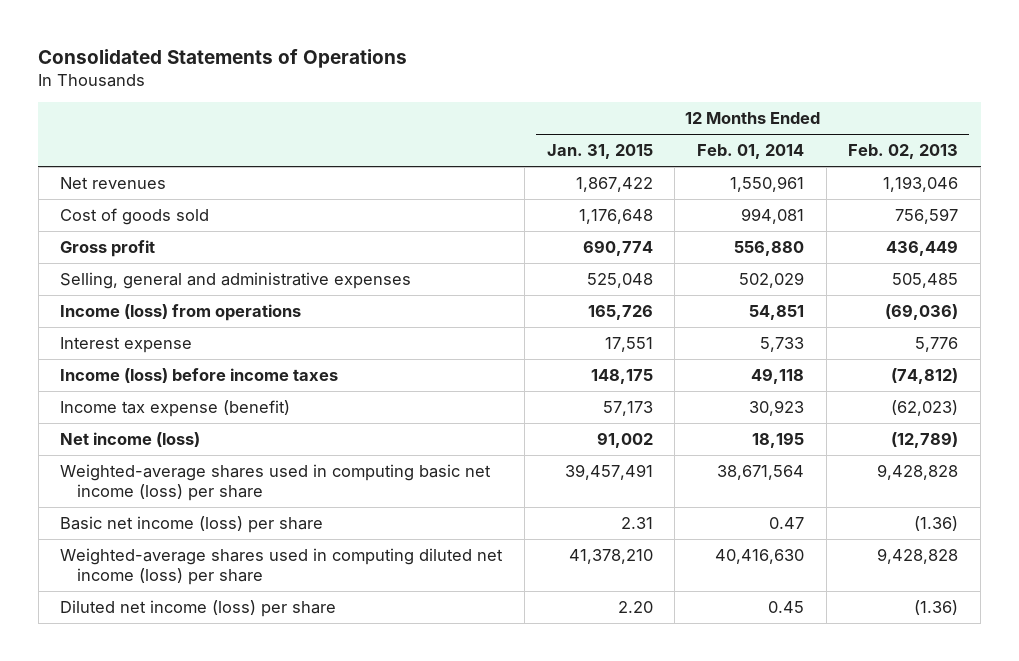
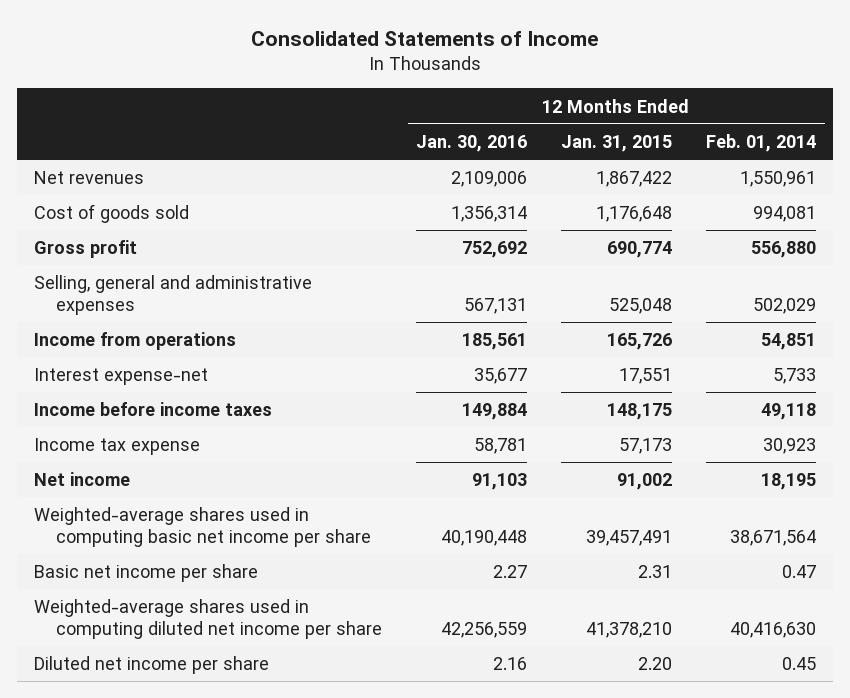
- Consolidated Statements of Operations
+ Consolidated Statements of Income
- | 12 Months Ended Jan. 31, 2015 | 12 Months Ended Feb. 01, 2014 | 12 Months Ended Feb. 02, 2013
+ | 12 Months Ended Jan. 30, 2016 | 12 Months Ended Jan. 31, 2015 | 12 Months Ended Feb. 01, 2014
- Income (loss) from operations | 165,726 | 54,851 | (69,036)
- Interest expense | 17,551 | 5,733 | 5,776
- Income (loss) before income taxes | 148,175 | 49,118 | (74,812)
- Income tax expense (benefit) | 57,173 | 30,923 | (62,023)
- Net income (loss) | 91,002 | 18,195 | (12,789)
- Weighted-average shares used in computing basic net income (loss) per share | 39,457,491 | 38,671,564 | 9,428,828
- Basic net income (loss) per share | 2.31 | 0.47 | (1.36)
- Weighted-average shares used in computing diluted net income (loss) per share | 41,378,210 | 40,416,630 | 9,428,828
- Diluted net income (loss) per share | 2.20 | 0.45 | (1.36)
+ Income from operations | 185,561 | 165,726 | 54,851
+ Interest expense-net | 35,677 | 17,551 | 5,733
+ Income before income taxes | 149,884 | 148,175 | 49,118
+ Income tax expense | 58,781 | 57,173 | 30,923
+ Net income | 91,103 | 91,002 | 18,195
+ Weighted-average shares used in computing basic net income per share | 40,190,448 | 39,457,491 | 38,671,564
+ Basic net income per share | 2.27 | 2.31 | 0.47
+ Weighted-average shares used in computing diluted net income per share | 42,256,559 | 41,378,210 | 40,416,630
+ Diluted net income per share | 2.16 | 2.20 | 0.45

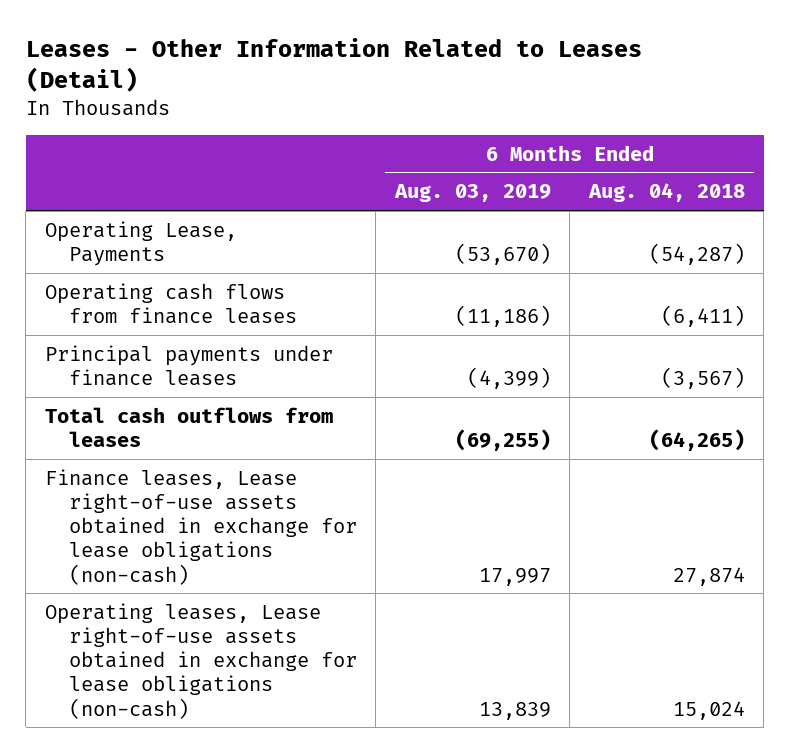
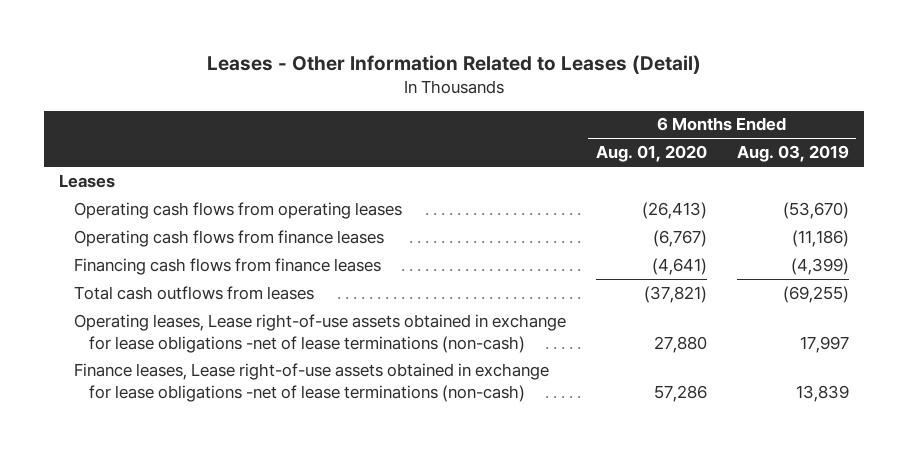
- | 6 Months Ended Aug. 03, 2019 | 6 Months Ended Aug. 04, 2018
+ | 6 Months Ended Aug. 01, 2020 | 6 Months Ended Aug. 03, 2019
- Operating Lease, Payments | (53,670) | (54,287)
+ Leases
+ Operating cash flows from operating leases | (26,413) | (53,670)
- Principal payments under finance leases | (4,399) | (3,567)
+ Financing cash flows from finance leases | (4,641) | (4,399)
- Finance leases, Lease right-of-use assets obtained in exchange for lease obligations (non-cash) | 17,997 | 27,874
- Operating leases, Lease right-of-use assets obtained in exchange for lease obligations (non-cash) | 13,839 | 15,024
+ Operating leases, Lease right-of-use assets obtained in exchange for lease obligations -net of lease terminations (non-cash) | 27,880 | 17,997
+ Finance leases, Lease right-of-use assets obtained in exchange for lease obligations -net of lease terminations (non-cash) | 57,286 | 13,839

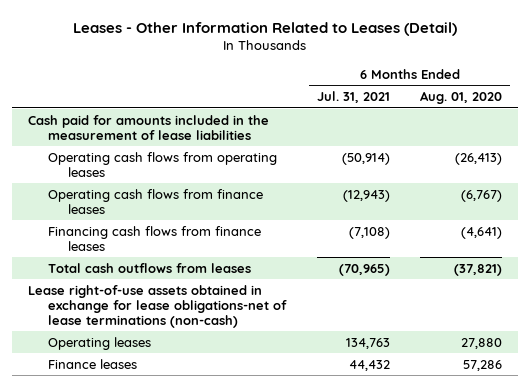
- | 6 Months Ended Aug. 01, 2020 | 6 Months Ended Aug. 03, 2019
+ | 6 Months Ended Jul. 31, 2021 | 6 Months Ended Aug. 01, 2020
- Leases
+ Cash paid for amounts included in the measurement of lease liabilities
- Operating leases, Lease right-of-use assets obtained in exchange for lease obligations -net of lease terminations (non-cash) | 27,880 | 17,997
- Finance leases, Lease right-of-use assets obtained in exchange for lease obligations -net of lease terminations (non-cash) | 57,286 | 13,839
+ Lease right-of-use assets obtained in exchange for lease obligations-net of lease terminations (non-cash)
+ Operating leases | 134,763 | 27,880
+ Finance leases | 44,432 | 57,286

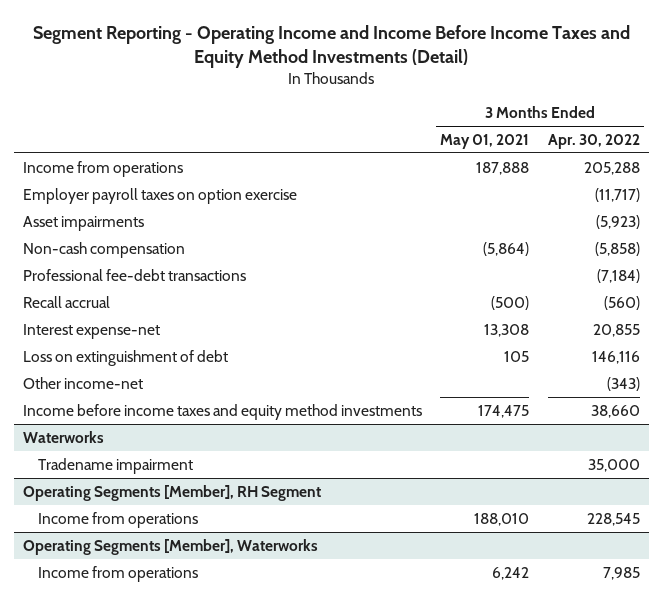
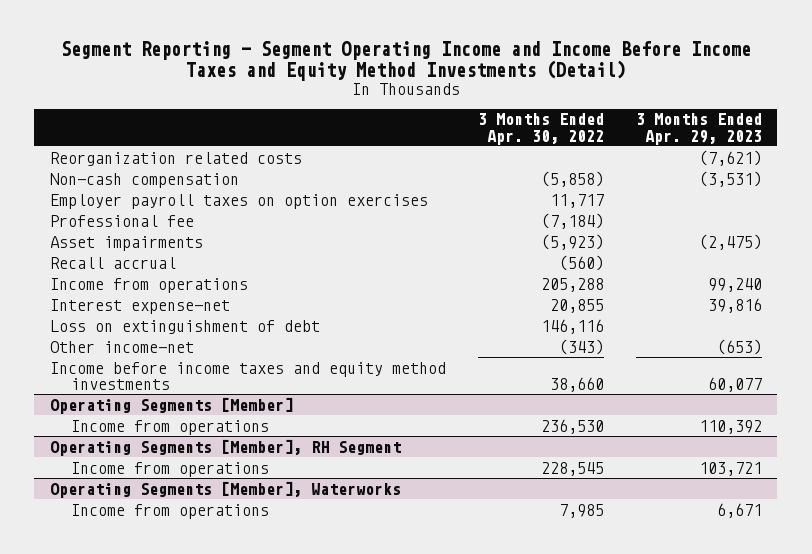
- Segment Reporting - Operating Income and Income Before Income Taxes and Equity Method Investments (Detail)
+ Segment Reporting - Segment Operating Income and Income Before Income Taxes and Equity Method Investments (Detail)
- | 3 Months Ended May 01, 2021 | 3 Months Ended Apr. 30, 2022
+ | 3 Months Ended Apr. 30, 2022 | 3 Months Ended Apr. 29, 2023
- Employer payroll taxes on option exercise | | (11,717)
+ Reorganization related costs | | (7,621)
- Professional fee-debt transactions | | (7,184)
+ Employer payroll taxes on option exercises | 11,717 |
+ Professional fee | (7,184) |
moved down: Asset impairments | (5,923) | (2,475)
moved down: Income from operations | 205,288 | 99,240
- Waterworks
- Tradename impairment | | 35,000
+ Operating Segments [Member]
+ Income from operations | 236,530 | 110,392

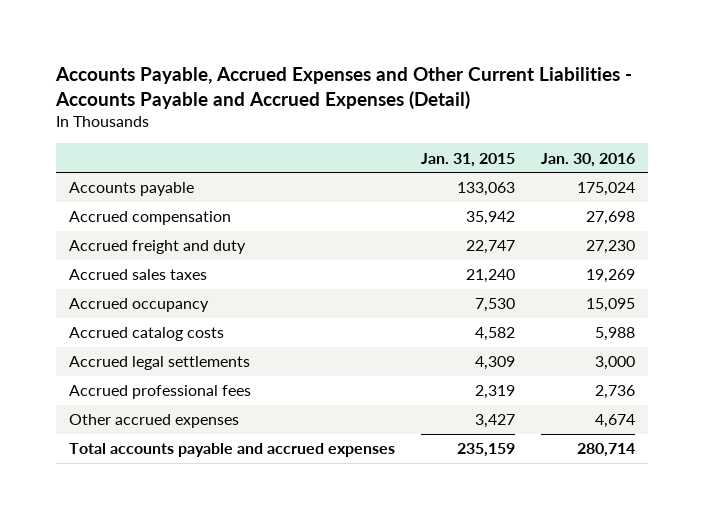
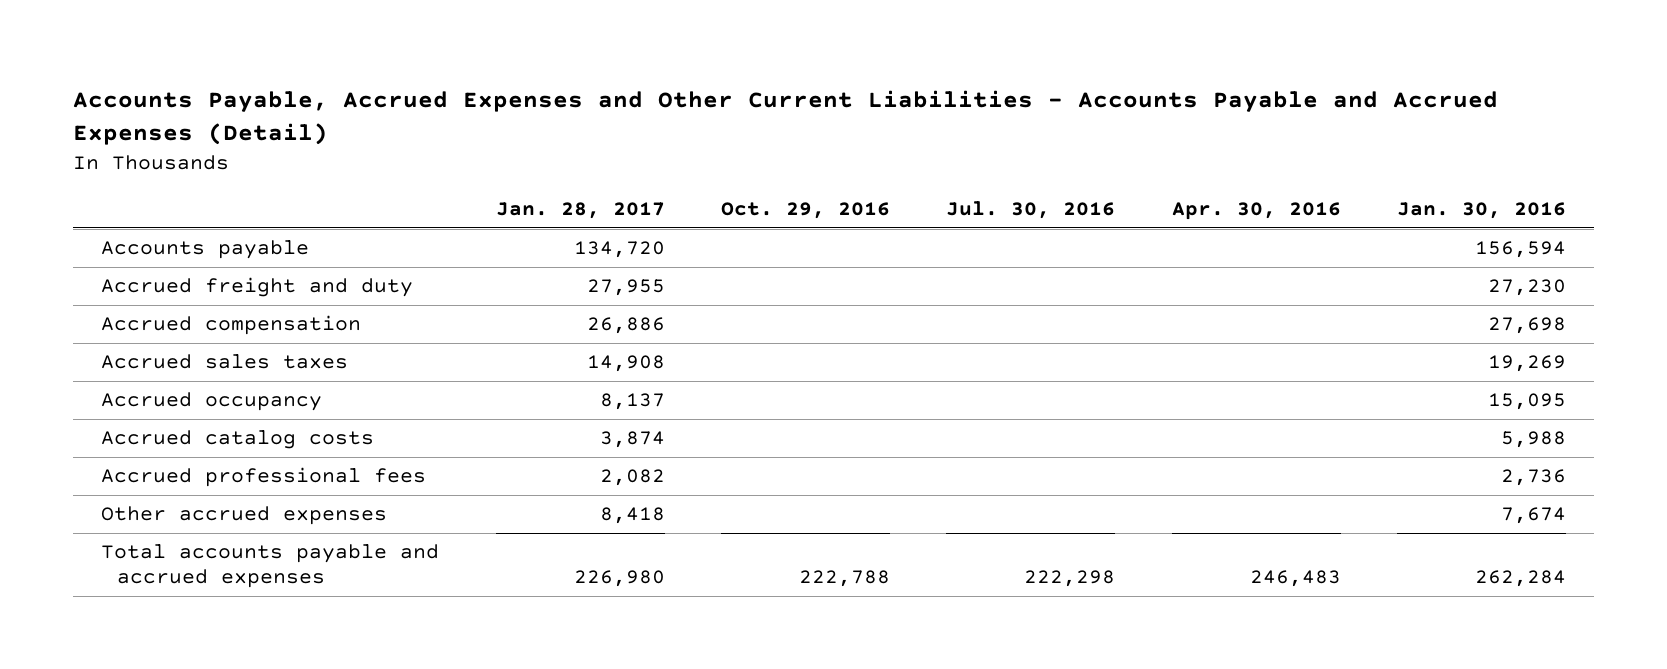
- | Jan. 31, 2015 | Jan. 30, 2016
+ | Jan. 28, 2017 | Oct. 29, 2016 | Jul. 30, 2016 | Apr. 30, 2016 | Jan. 30, 2016
- Accounts payable | 133,063 | 175,024
+ Accounts payable | 134,720 | | | | 156,594
moved down: Accrued compensation | 26,886 | | | | 27,698
- Accrued legal settlements | 4,309 | 3,000
- Other accrued expenses | 3,427 | 4,674
- Total accounts payable and accrued expenses | 235,159 | 280,714
+ Other accrued expenses | 8,418 | | | | 7,674
+ Total accounts payable and accrued expenses | 226,980 | 222,788 | 222,298 | 246,483 | 262,284

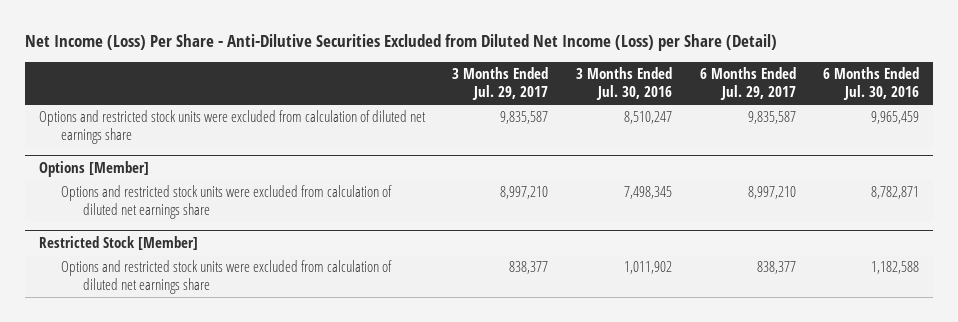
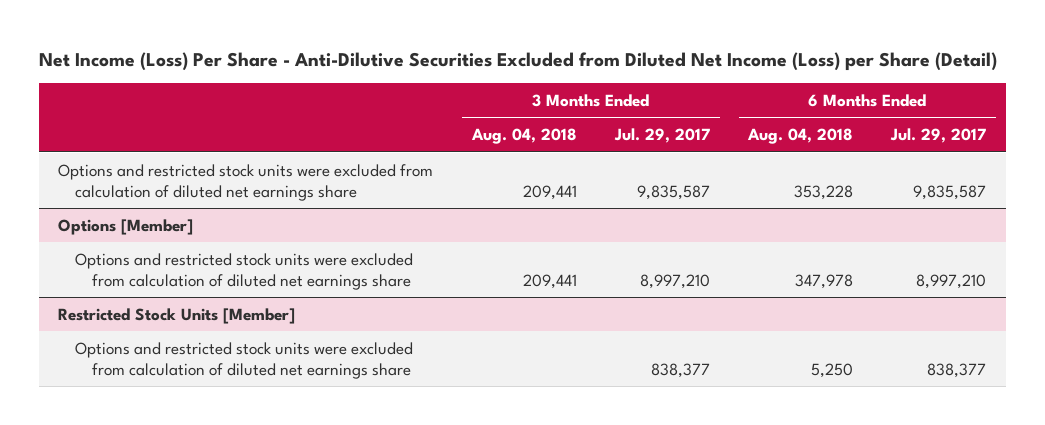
- | 3 Months Ended Jul. 29, 2017 | 3 Months Ended Jul. 30, 2016 | 6 Months Ended Jul. 29, 2017 | 6 Months Ended Jul. 30, 2016
+ | 3 Months Ended Aug. 04, 2018 | 3 Months Ended Jul. 29, 2017 | 6 Months Ended Aug. 04, 2018 | 6 Months Ended Jul. 29, 2017
- Restricted Stock [Member]
+ Restricted Stock Units [Member]

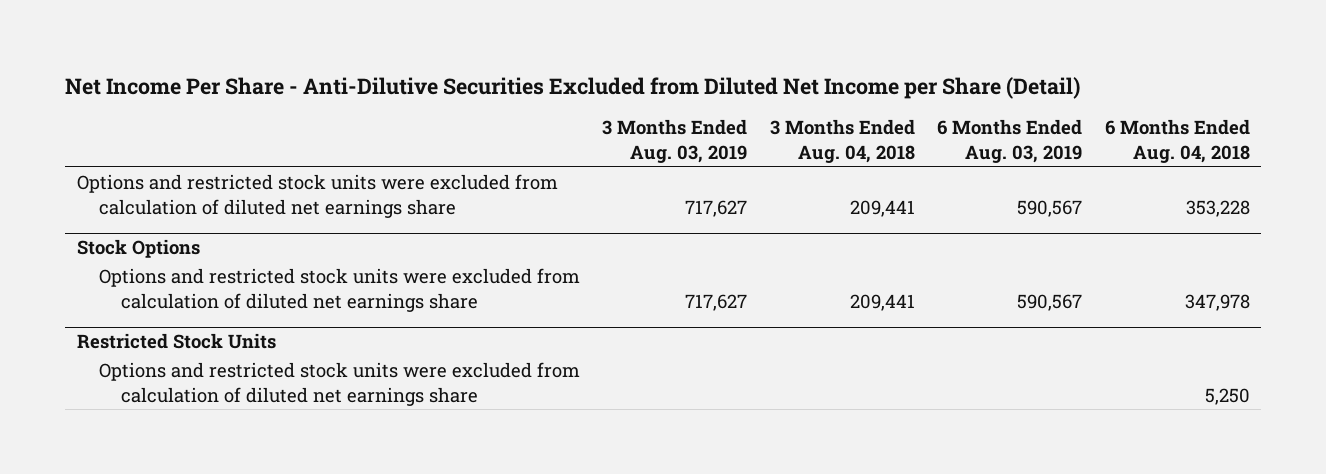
- Net Income (Loss) Per Share - Anti-Dilutive Securities Excluded from Diluted Net Income (Loss) per Share (Detail)
+ Net Income Per Share - Anti-Dilutive Securities Excluded from Diluted Net Income per Share (Detail)
- | 3 Months Ended Aug. 04, 2018 | 3 Months Ended Jul. 29, 2017 | 6 Months Ended Aug. 04, 2018 | 6 Months Ended Jul. 29, 2017
+ | 3 Months Ended Aug. 03, 2019 | 3 Months Ended Aug. 04, 2018 | 6 Months Ended Aug. 03, 2019 | 6 Months Ended Aug. 04, 2018
- Options [Member]
+ Stock Options
- Restricted Stock Units [Member]
+ Restricted Stock Units

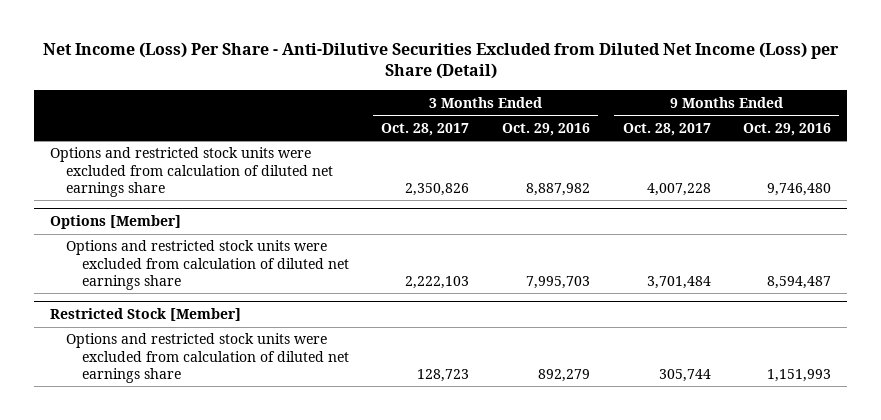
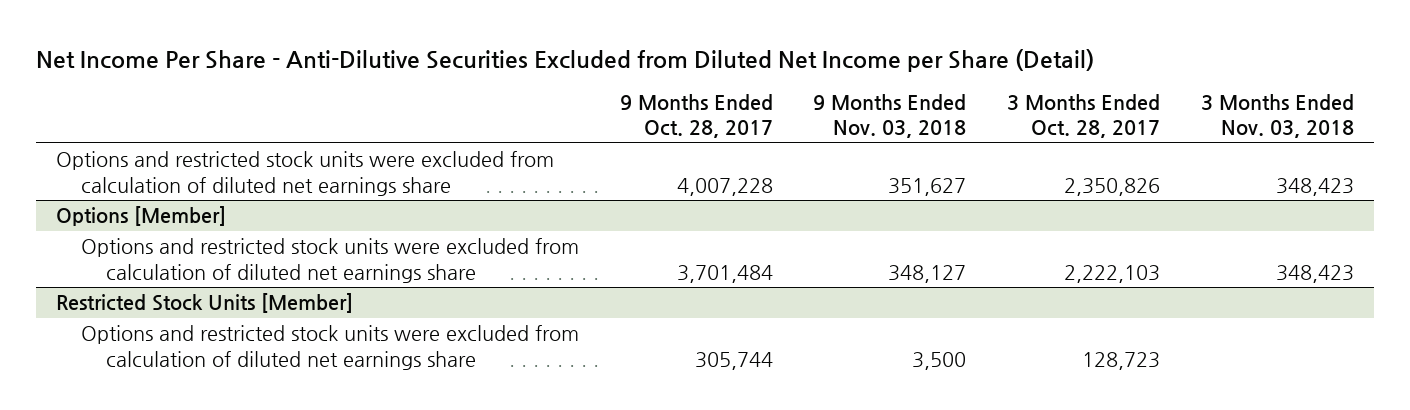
- Net Income (Loss) Per Share - Anti-Dilutive Securities Excluded from Diluted Net Income (Loss) per Share (Detail)
+ Net Income Per Share - Anti-Dilutive Securities Excluded from Diluted Net Income per Share (Detail)
- | 3 Months Ended Oct. 28, 2017 | 3 Months Ended Oct. 29, 2016 | 9 Months Ended Oct. 28, 2017 | 9 Months Ended Oct. 29, 2016
+ | 9 Months Ended Oct. 28, 2017 | 9 Months Ended Nov. 03, 2018 | 3 Months Ended Oct. 28, 2017 | 3 Months Ended Nov. 03, 2018
- Restricted Stock [Member]
+ Restricted Stock Units [Member]

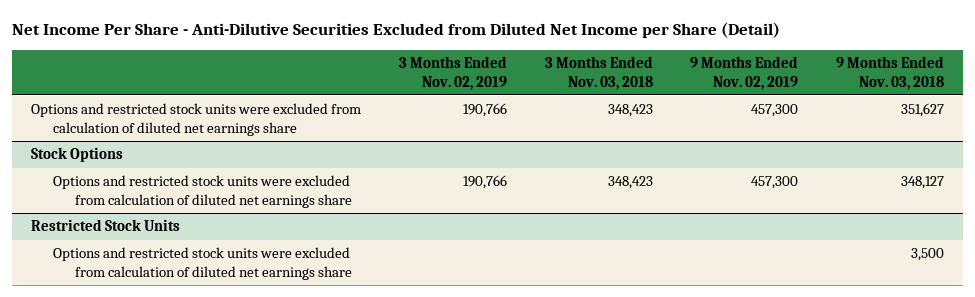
- | 9 Months Ended Oct. 28, 2017 | 9 Months Ended Nov. 03, 2018 | 3 Months Ended Oct. 28, 2017 | 3 Months Ended Nov. 03, 2018
+ | 3 Months Ended Nov. 02, 2019 | 3 Months Ended Nov. 03, 2018 | 9 Months Ended Nov. 02, 2019 | 9 Months Ended Nov. 03, 2018
- Options [Member]
+ Stock Options
- Restricted Stock Units [Member]
+ Restricted Stock Units

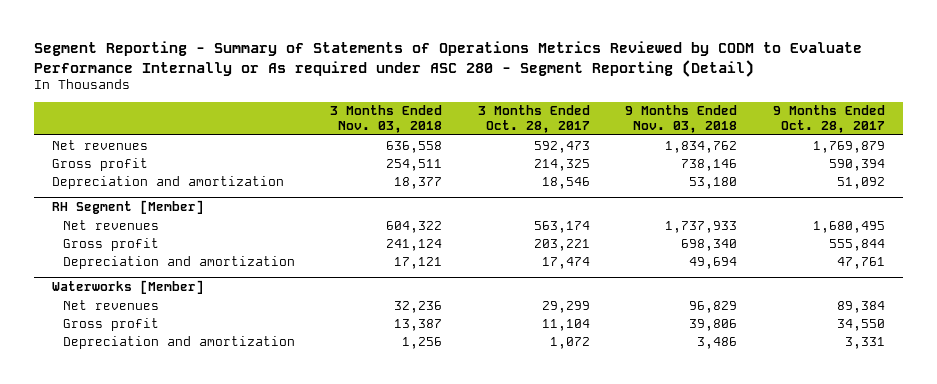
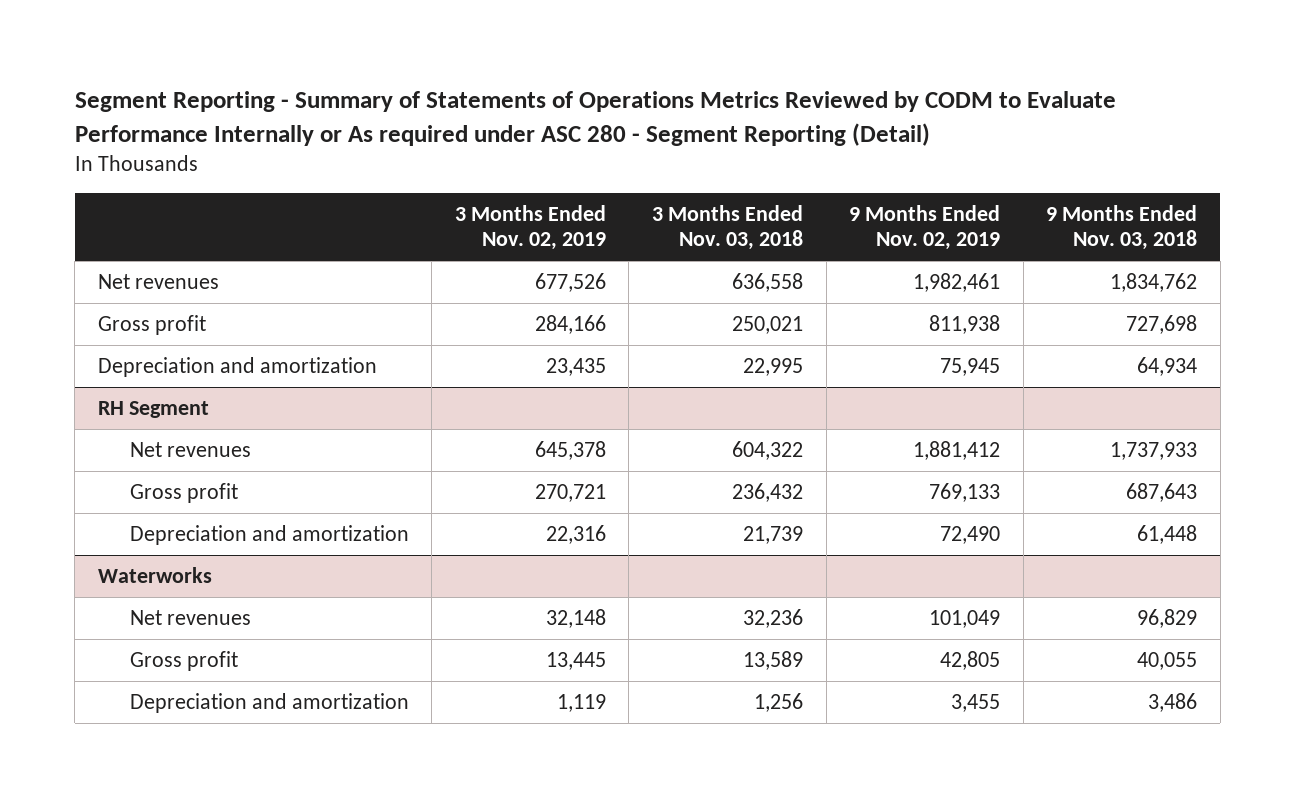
- | 3 Months Ended Nov. 03, 2018 | 3 Months Ended Oct. 28, 2017 | 9 Months Ended Nov. 03, 2018 | 9 Months Ended Oct. 28, 2017
+ | 3 Months Ended Nov. 02, 2019 | 3 Months Ended Nov. 03, 2018 | 9 Months Ended Nov. 02, 2019 | 9 Months Ended Nov. 03, 2018
- Gross profit | 254,511 | 214,325 | 738,146 | 590,394
- Depreciation and amortization | 18,377 | 18,546 | 53,180 | 51,092
- RH Segment [Member]
+ Gross profit | 284,166 | 250,021 | 811,938 | 727,698
+ Depreciation and amortization | 23,435 | 22,995 | 75,945 | 64,934
+ RH Segment
- Gross profit | 241,124 | 203,221 | 698,340 | 555,844
- Depreciation and amortization | 17,121 | 17,474 | 49,694 | 47,761
- Waterworks [Member]
+ Gross profit | 270,721 | 236,432 | 769,133 | 687,643
+ Depreciation and amortization | 22,316 | 21,739 | 72,490 | 61,448
+ Waterworks
- Gross profit | 13,387 | 11,104 | 39,806 | 34,550
+ Gross profit | 13,445 | 13,589 | 42,805 | 40,055

